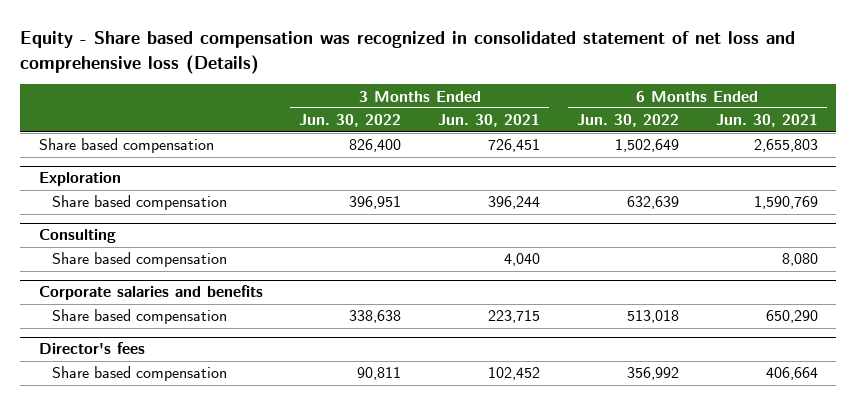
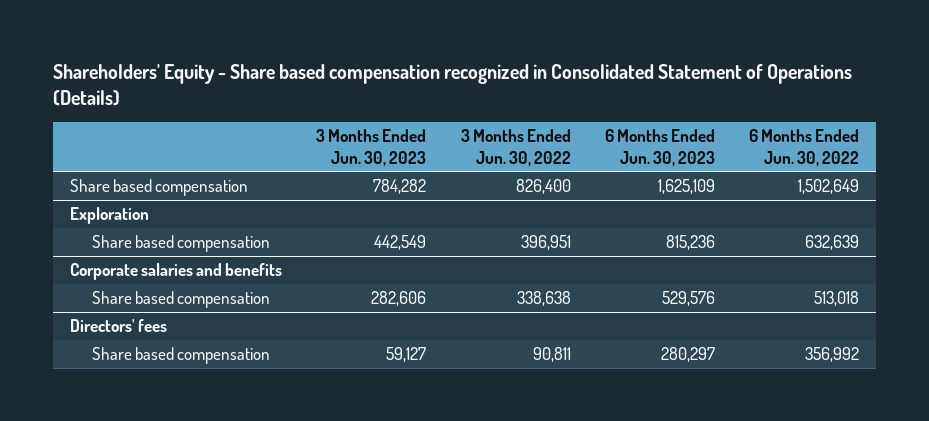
- Equity - Share based compensation was recognized in consolidated statement of net loss and comprehensive loss (Details)
+ Shareholders' Equity - Share based compensation recognized in Consolidated Statement of Operations (Details)
- | 3 Months Ended Jun. 30, 2022 | 3 Months Ended Jun. 30, 2021 | 6 Months Ended Jun. 30, 2022 | 6 Months Ended Jun. 30, 2021
+ | 3 Months Ended Jun. 30, 2023 | 3 Months Ended Jun. 30, 2022 | 6 Months Ended Jun. 30, 2023 | 6 Months Ended Jun. 30, 2022
- Consulting
- Share based compensation | | 4,040 | | 8,080
- Director's fees
+ Directors' fees

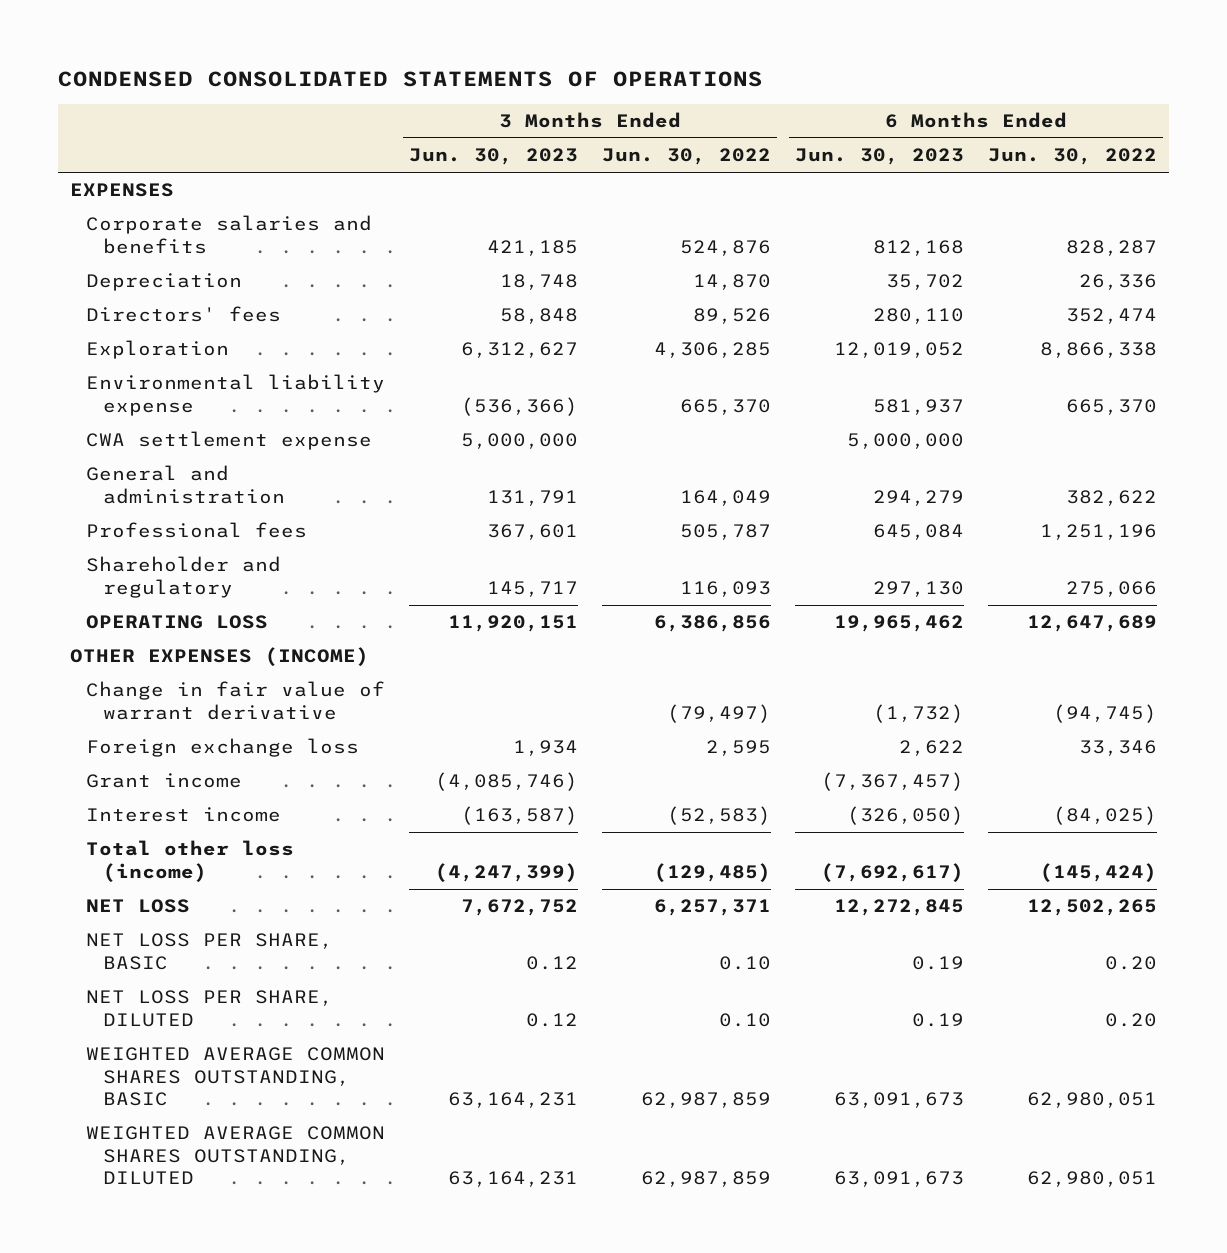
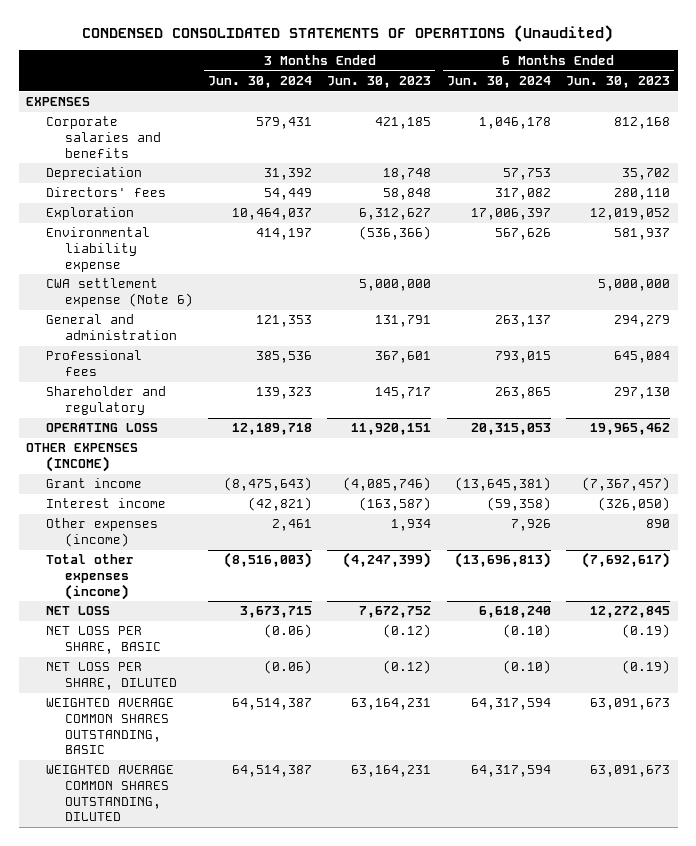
- CONDENSED CONSOLIDATED STATEMENTS OF OPERATIONS
+ CONDENSED CONSOLIDATED STATEMENTS OF OPERATIONS (Unaudited)
- | 3 Months Ended Jun. 30, 2023 | 3 Months Ended Jun. 30, 2022 | 6 Months Ended Jun. 30, 2023 | 6 Months Ended Jun. 30, 2022
+ | 3 Months Ended Jun. 30, 2024 | 3 Months Ended Jun. 30, 2023 | 6 Months Ended Jun. 30, 2024 | 6 Months Ended Jun. 30, 2023
- CWA settlement expense | 5,000,000 | | 5,000,000 |
+ CWA settlement expense (Note 6) | | 5,000,000 | | 5,000,000
- Change in fair value of warrant derivative | | (79,497) | (1,732) | (94,745)
- Foreign exchange loss | 1,934 | 2,595 | 2,622 | 33,346
- Total other loss (income) | (4,247,399) | (129,485) | (7,692,617) | (145,424)
+ Other expenses (income) | 2,461 | 1,934 | 7,926 | 890
+ Total other expenses (income) | (8,516,003) | (4,247,399) | (13,696,813) | (7,692,617)
- NET LOSS PER SHARE, BASIC | 0.12 | 0.10 | 0.19 | 0.20
- NET LOSS PER SHARE, DILUTED | 0.12 | 0.10 | 0.19 | 0.20
+ NET LOSS PER SHARE, BASIC | (0.06) | (0.12) | (0.10) | (0.19)
+ NET LOSS PER SHARE, DILUTED | (0.06) | (0.12) | (0.10) | (0.19)

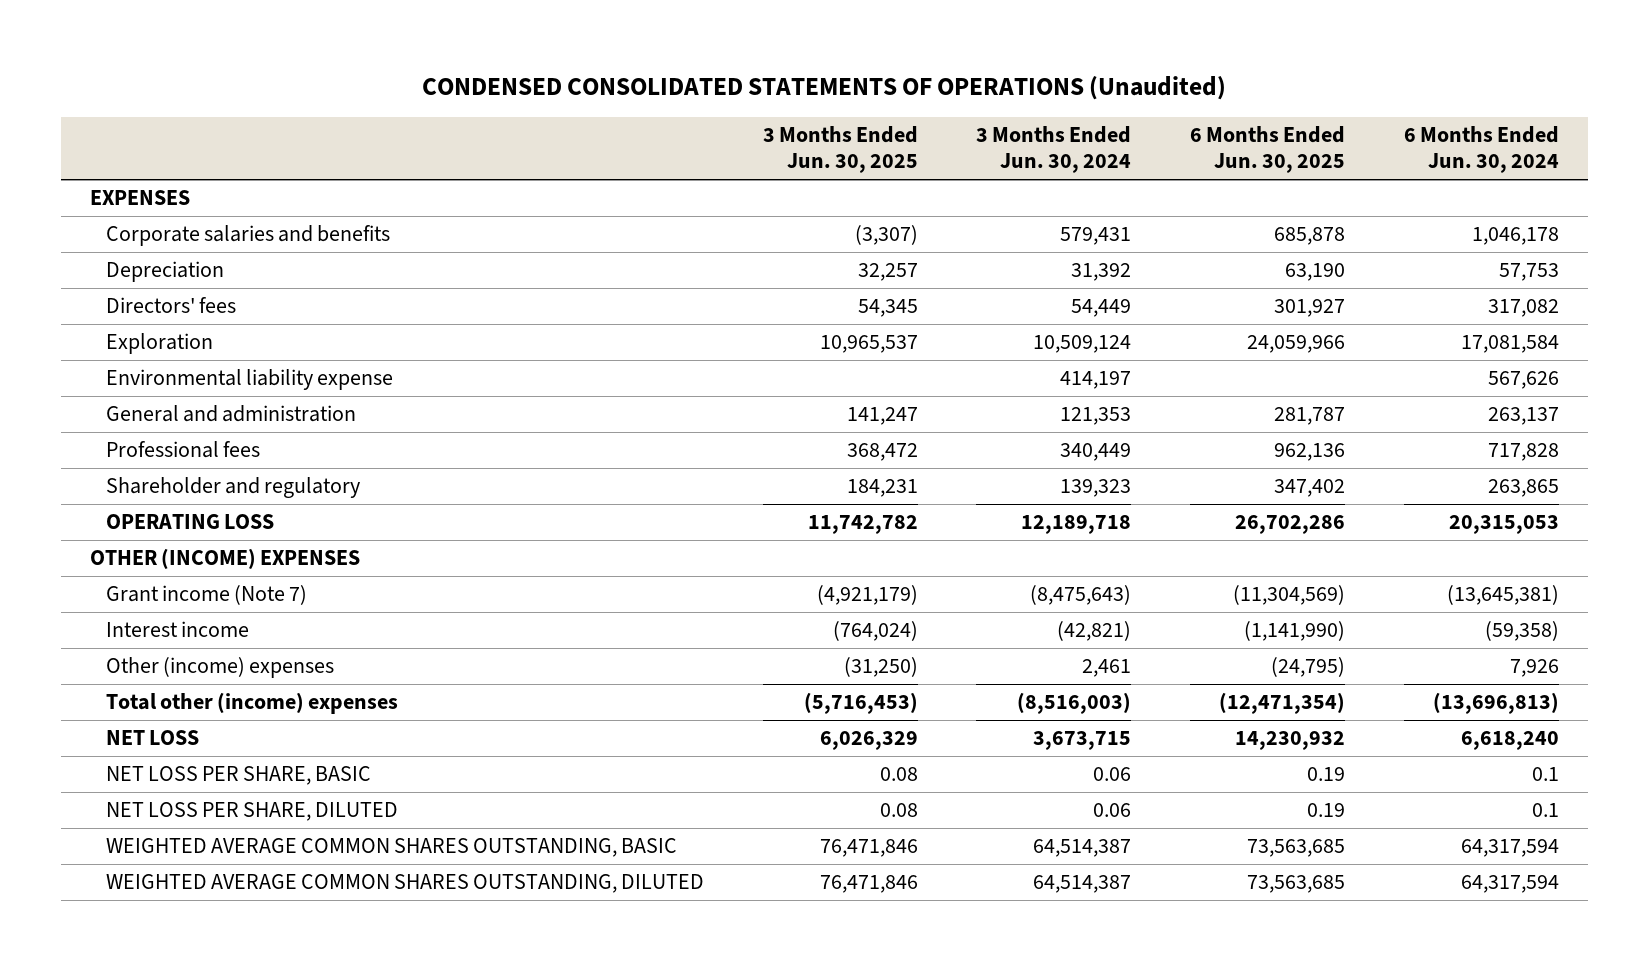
- | 3 Months Ended Jun. 30, 2024 | 3 Months Ended Jun. 30, 2023 | 6 Months Ended Jun. 30, 2024 | 6 Months Ended Jun. 30, 2023
+ | 3 Months Ended Jun. 30, 2025 | 3 Months Ended Jun. 30, 2024 | 6 Months Ended Jun. 30, 2025 | 6 Months Ended Jun. 30, 2024
- Exploration | 10,464,037 | 6,312,627 | 17,006,397 | 12,019,052
+ Exploration | 10,965,537 | 10,509,124 | 24,059,966 | 17,081,584
- CWA settlement expense (Note 6) | | 5,000,000 | | 5,000,000
- Professional fees | 385,536 | 367,601 | 793,015 | 645,084
+ Professional fees | 368,472 | 340,449 | 962,136 | 717,828
- OTHER EXPENSES (INCOME)
- Grant income | (8,475,643) | (4,085,746) | (13,645,381) | (7,367,457)
+ OTHER (INCOME) EXPENSES
+ Grant income (Note 7) | (4,921,179) | (8,475,643) | (11,304,569) | (13,645,381)
- Other expenses (income) | 2,461 | 1,934 | 7,926 | 890
- Total other expenses (income) | (8,516,003) | (4,247,399) | (13,696,813) | (7,692,617)
+ Other (income) expenses | (31,250) | 2,461 | (24,795) | 7,926
+ Total other (income) expenses | (5,716,453) | (8,516,003) | (12,471,354) | (13,696,813)
- NET LOSS PER SHARE, BASIC | (0.06) | (0.12) | (0.10) | (0.19)
- NET LOSS PER SHARE, DILUTED | (0.06) | (0.12) | (0.10) | (0.19)
+ NET LOSS PER SHARE, BASIC | 0.08 | 0.06 | 0.19 | 0.1
+ NET LOSS PER SHARE, DILUTED | 0.08 | 0.06 | 0.19 | 0.1

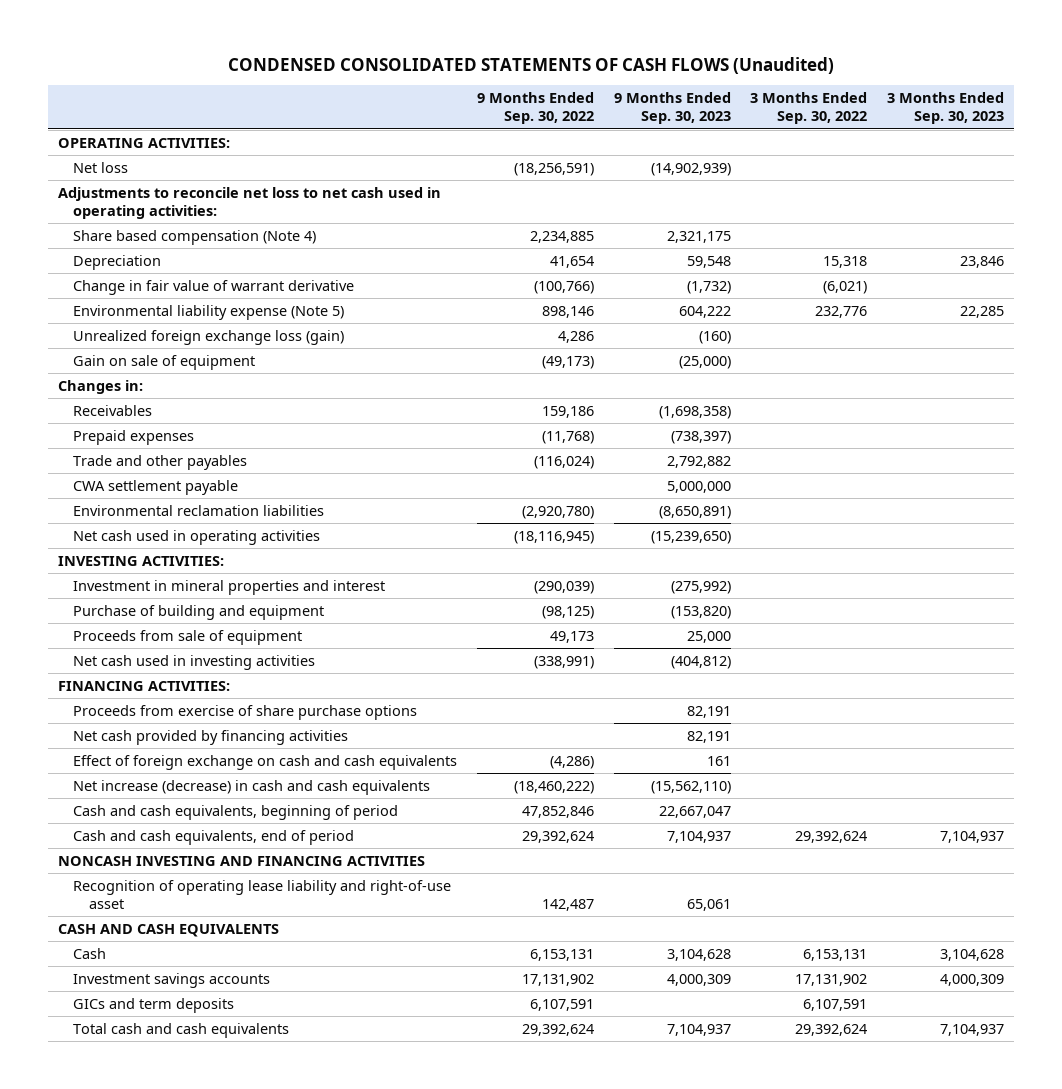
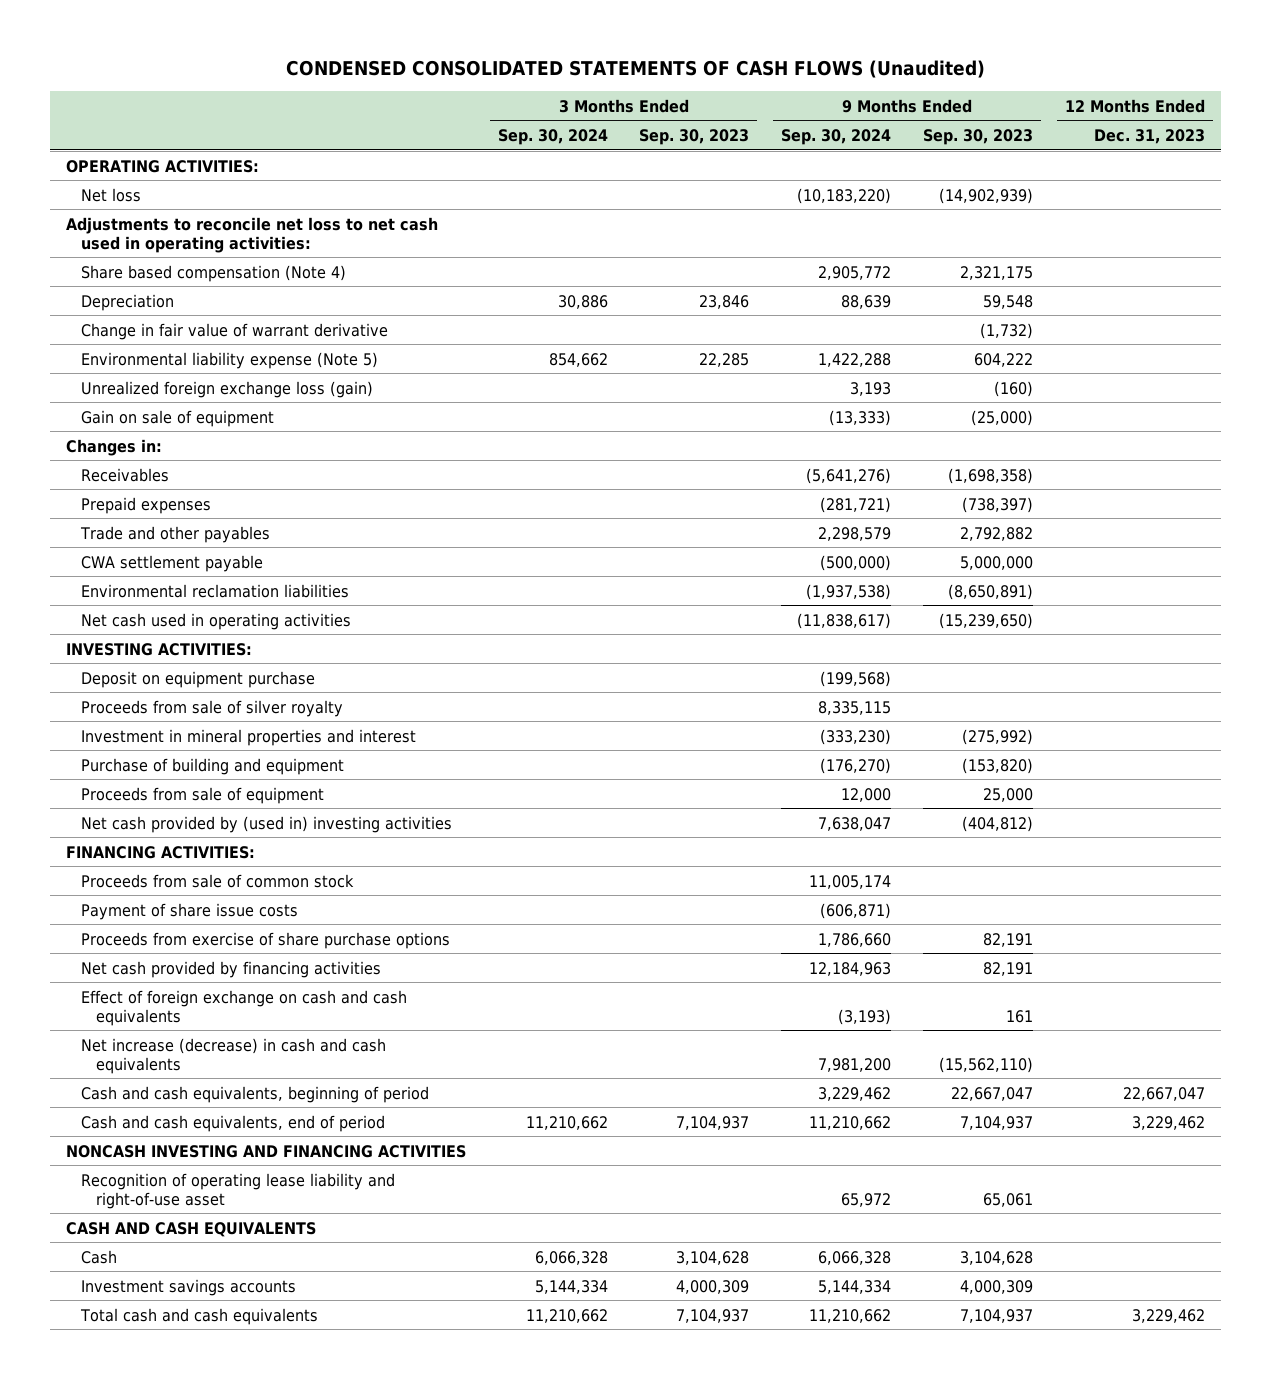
- | 9 Months Ended Sep. 30, 2022 | 9 Months Ended Sep. 30, 2023 | 3 Months Ended Sep. 30, 2022 | 3 Months Ended Sep. 30, 2023
+ | 3 Months Ended Sep. 30, 2024 | 3 Months Ended Sep. 30, 2023 | 9 Months Ended Sep. 30, 2024 | 9 Months Ended Sep. 30, 2023 | 12 Months Ended Dec. 31, 2023
+ Deposit on equipment purchase | | | (199,568) | |
+ Proceeds from sale of silver royalty | | | 8,335,115 | |
- Net cash used in investing activities | (338,991) | (404,812) | |
+ Net cash provided by (used in) investing activities | | | 7,638,047 | (404,812) |
+ Proceeds from sale of common stock | | | 11,005,174 | |
+ Payment of share issue costs | | | (606,871) | |
- GICs and term deposits | 6,107,591 | | 6,107,591 |

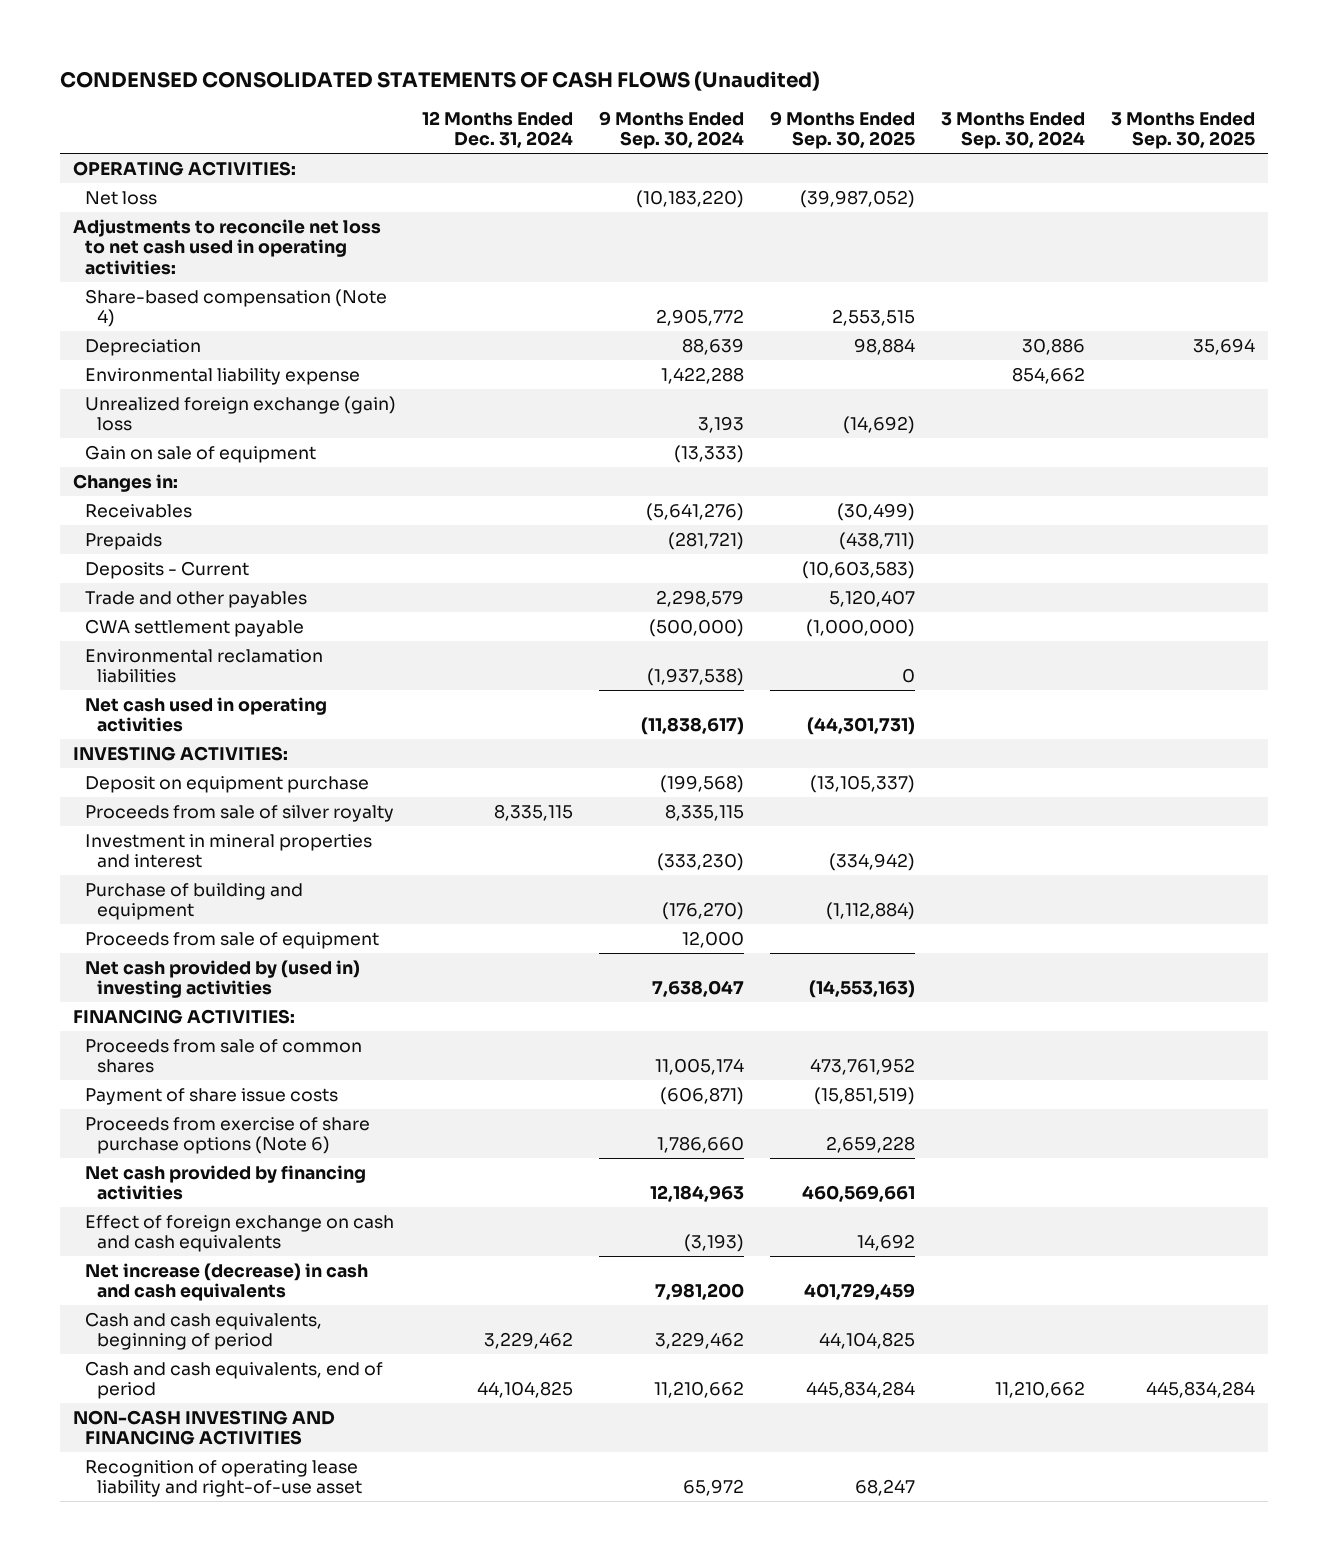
- | 3 Months Ended Sep. 30, 2024 | 3 Months Ended Sep. 30, 2023 | 9 Months Ended Sep. 30, 2024 | 9 Months Ended Sep. 30, 2023 | 12 Months Ended Dec. 31, 2023
+ | 12 Months Ended Dec. 31, 2024 | 9 Months Ended Sep. 30, 2024 | 9 Months Ended Sep. 30, 2025 | 3 Months Ended Sep. 30, 2024 | 3 Months Ended Sep. 30, 2025
- Share based compensation (Note 4) | | | 2,905,772 | 2,321,175 |
+ Share-based compensation (Note 4) | | 2,905,772 | 2,553,515 | |
- Change in fair value of warrant derivative | | | | (1,732) |
- Environmental liability expense (Note 5) | 854,662 | 22,285 | 1,422,288 | 604,222 |
- Unrealized foreign exchange loss (gain) | | | 3,193 | (160) |
+ Environmental liability expense | | 1,422,288 | | 854,662 |
+ Unrealized foreign exchange (gain) loss | | 3,193 | (14,692) | |
- Prepaid expenses | | | (281,721) | (738,397) |
+ Prepaids | | (281,721) | (438,711) | |
+ Deposits - Current | | | (10,603,583) | |
- Proceeds from sale of common stock | | | 11,005,174 | |
+ Proceeds from sale of common shares | | 11,005,174 | 473,761,952 | |
- Proceeds from exercise of share purchase options | | | 1,786,660 | 82,191 |
+ Proceeds from exercise of share purchase options (Note 6) | | 1,786,660 | 2,659,228 | |
- NONCASH INVESTING AND FINANCING ACTIVITIES
+ NON-CASH INVESTING AND FINANCING ACTIVITIES
- CASH AND CASH EQUIVALENTS
- Cash | 6,066,328 | 3,104,628 | 6,066,328 | 3,104,628 |
- Investment savings accounts | 5,144,334 | 4,000,309 | 5,144,334 | 4,000,309 |
- Total cash and cash equivalents | 11,210,662 | 7,104,937 | 11,210,662 | 7,104,937 | 3,229,462

